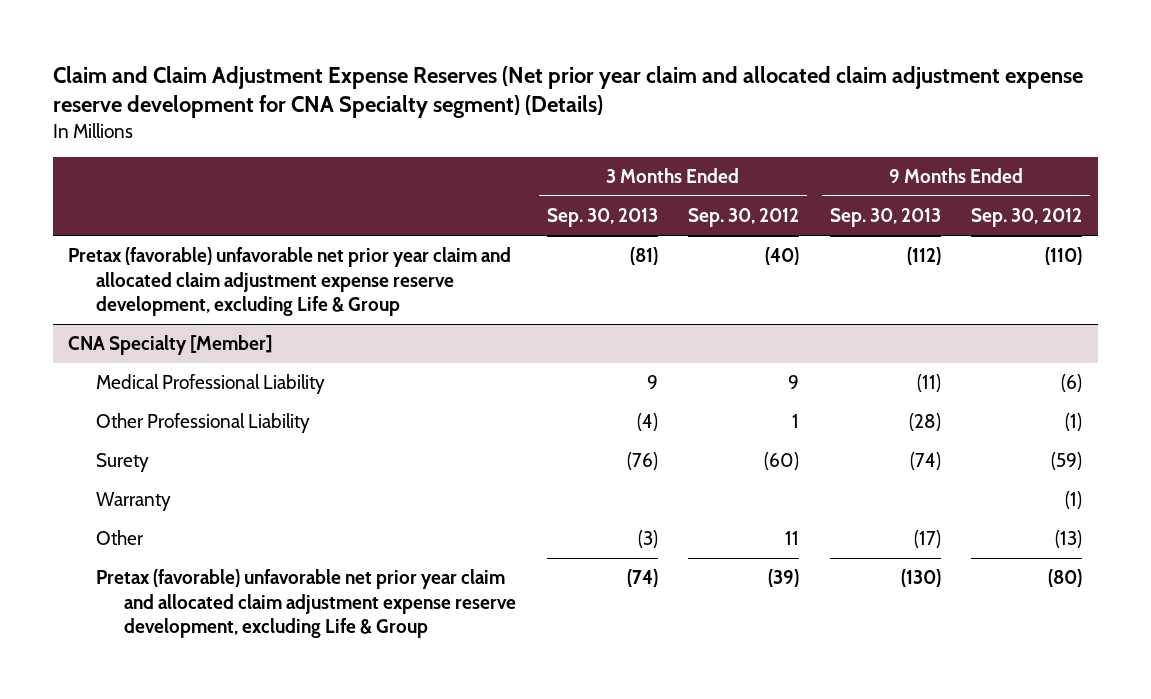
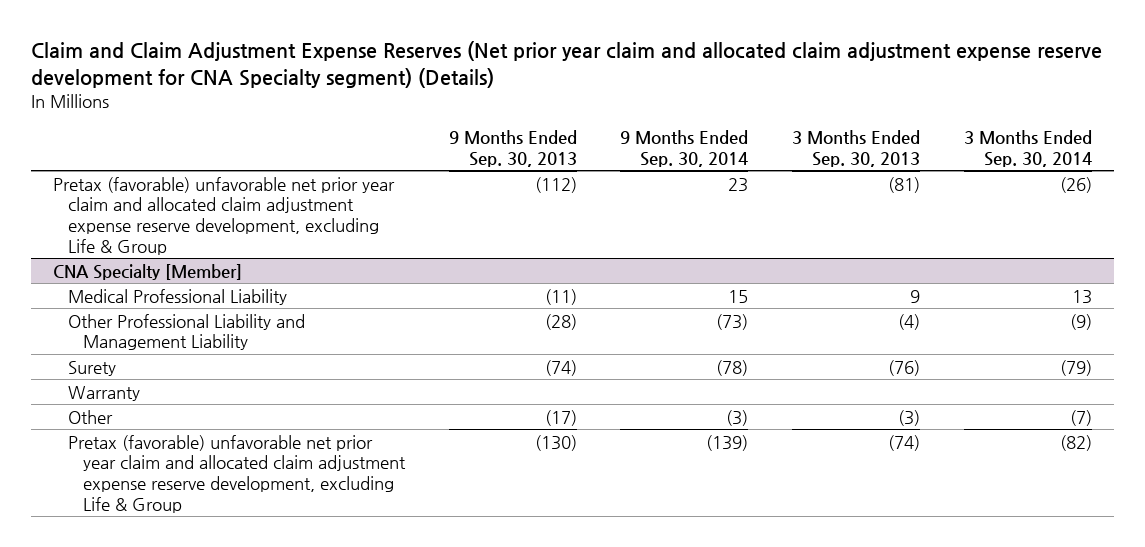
- | 3 Months Ended Sep. 30, 2013 | 3 Months Ended Sep. 30, 2012 | 9 Months Ended Sep. 30, 2013 | 9 Months Ended Sep. 30, 2012
+ | 9 Months Ended Sep. 30, 2013 | 9 Months Ended Sep. 30, 2014 | 3 Months Ended Sep. 30, 2013 | 3 Months Ended Sep. 30, 2014
@ CNA Specialty [Member]
- Other Professional Liability | (4) | 1 | (28) | (1)
+ Other Professional Liability and Management Liability | (28) | (73) | (4) | (9)

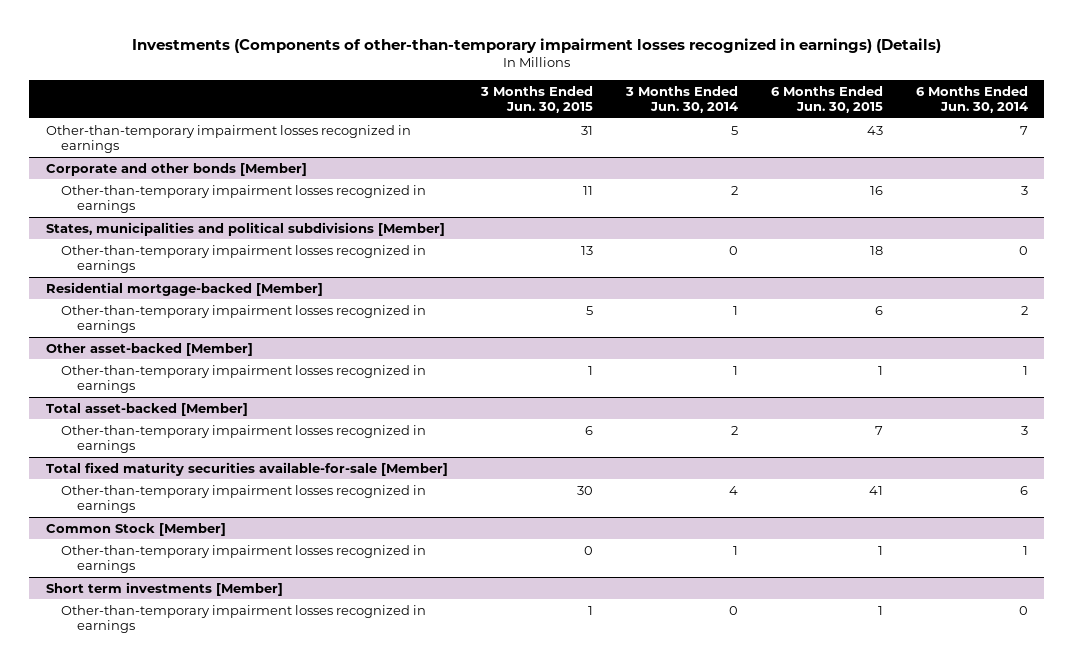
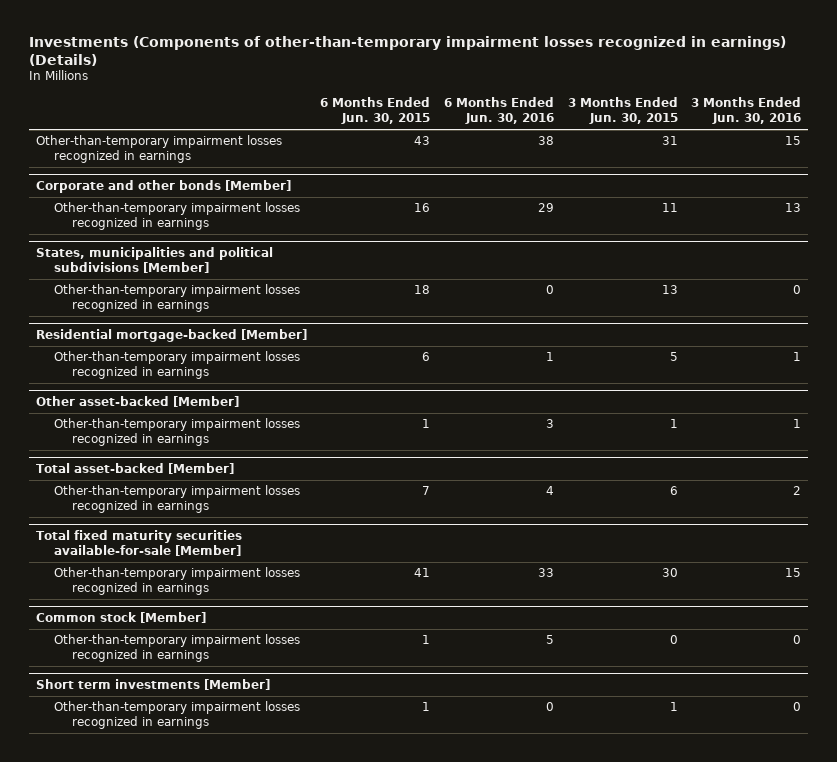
- | 3 Months Ended Jun. 30, 2015 | 3 Months Ended Jun. 30, 2014 | 6 Months Ended Jun. 30, 2015 | 6 Months Ended Jun. 30, 2014
+ | 6 Months Ended Jun. 30, 2015 | 6 Months Ended Jun. 30, 2016 | 3 Months Ended Jun. 30, 2015 | 3 Months Ended Jun. 30, 2016
- Common Stock [Member]
+ Common stock [Member]

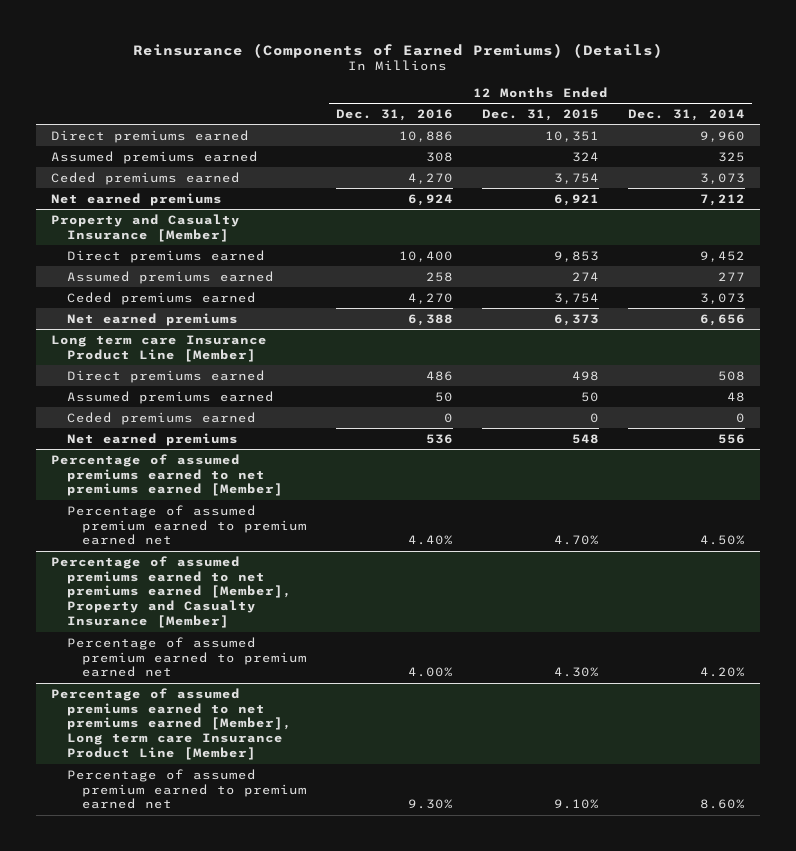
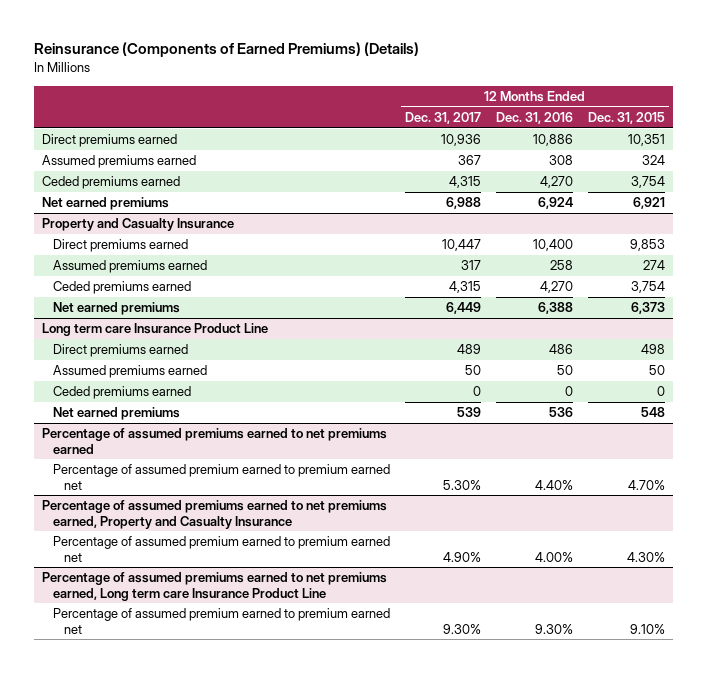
- | 12 Months Ended Dec. 31, 2016 | 12 Months Ended Dec. 31, 2015 | 12 Months Ended Dec. 31, 2014
+ | 12 Months Ended Dec. 31, 2017 | 12 Months Ended Dec. 31, 2016 | 12 Months Ended Dec. 31, 2015
- Property and Casualty Insurance [Member]
+ Property and Casualty Insurance
- Long term care Insurance Product Line [Member]
+ Long term care Insurance Product Line
- Percentage of assumed premiums earned to net premiums earned [Member]
+ Percentage of assumed premiums earned to net premiums earned
- Percentage of assumed premiums earned to net premiums earned [Member], Property and Casualty Insurance [Member]
+ Percentage of assumed premiums earned to net premiums earned, Property and Casualty Insurance
- Percentage of assumed premiums earned to net premiums earned [Member], Long term care Insurance Product Line [Member]
+ Percentage of assumed premiums earned to net premiums earned, Long term care Insurance Product Line

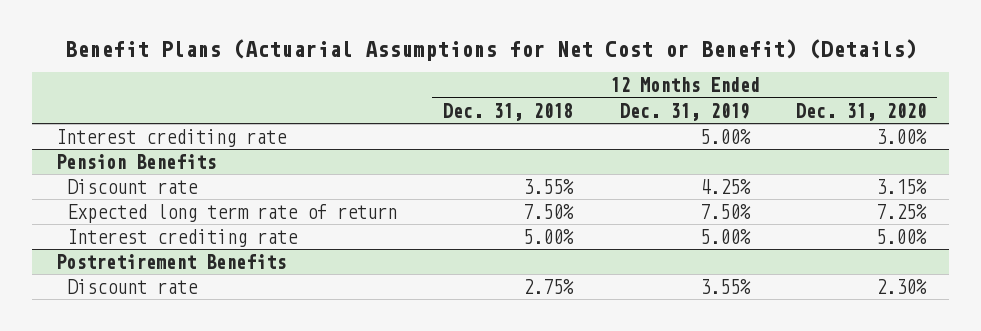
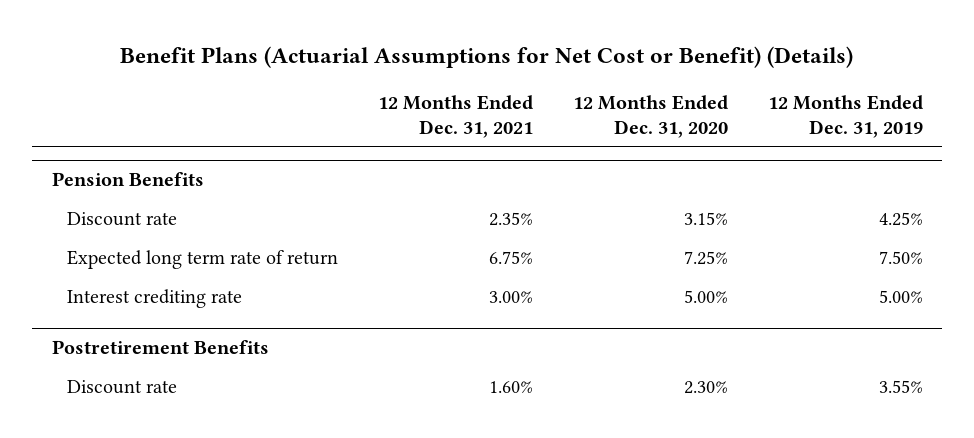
- | 12 Months Ended Dec. 31, 2018 | 12 Months Ended Dec. 31, 2019 | 12 Months Ended Dec. 31, 2020
+ | 12 Months Ended Dec. 31, 2021 | 12 Months Ended Dec. 31, 2020 | 12 Months Ended Dec. 31, 2019
- Interest crediting rate | | 5.00% | 3.00%

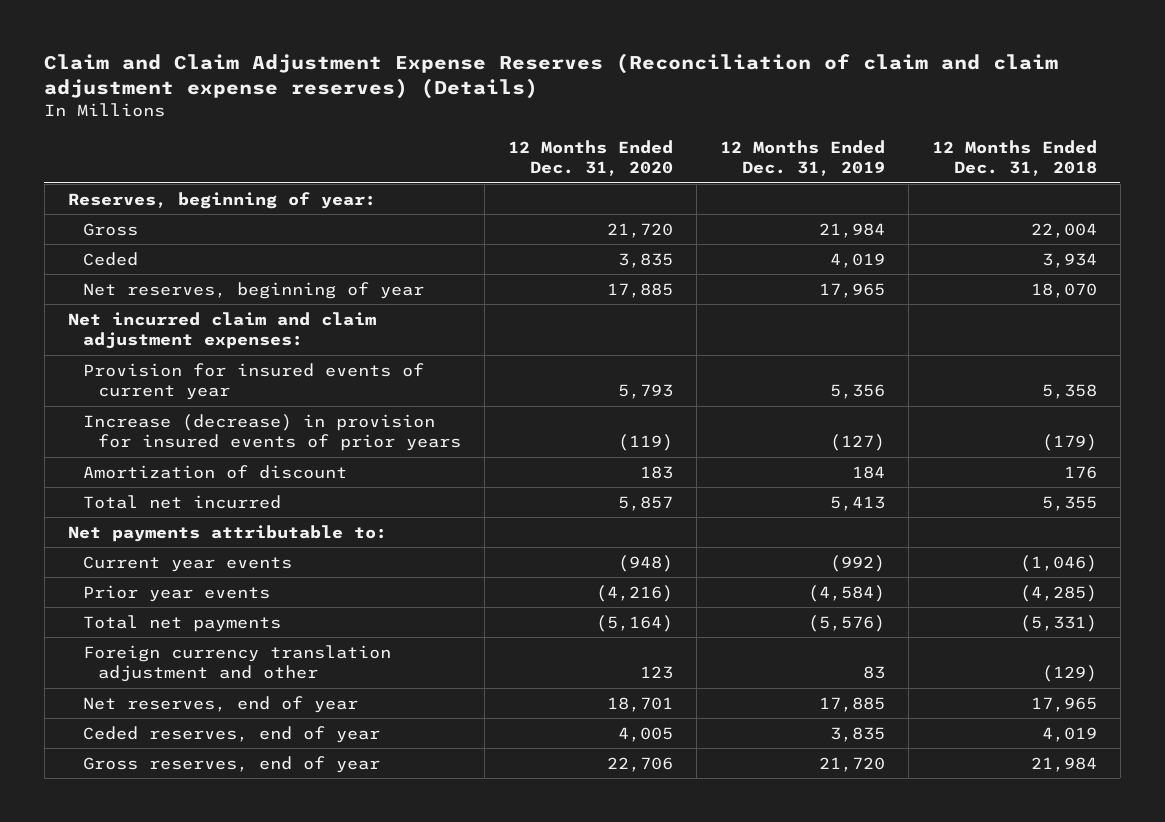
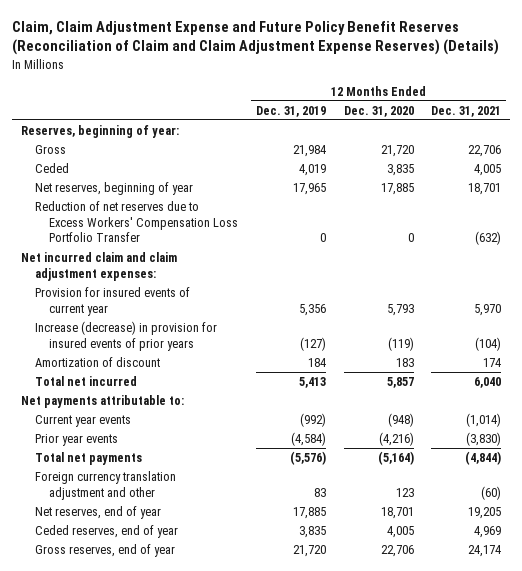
- Claim and Claim Adjustment Expense Reserves (Reconciliation of claim and claim adjustment expense reserves) (Details)
+ Claim, Claim Adjustment Expense and Future Policy Benefit Reserves (Reconciliation of Claim and Claim Adjustment Expense Reserves) (Details)
- | 12 Months Ended Dec. 31, 2020 | 12 Months Ended Dec. 31, 2019 | 12 Months Ended Dec. 31, 2018
+ | 12 Months Ended Dec. 31, 2019 | 12 Months Ended Dec. 31, 2020 | 12 Months Ended Dec. 31, 2021
+ Reduction of net reserves due to Excess Workers' Compensation Loss Portfolio Transfer | 0 | 0 | (632)

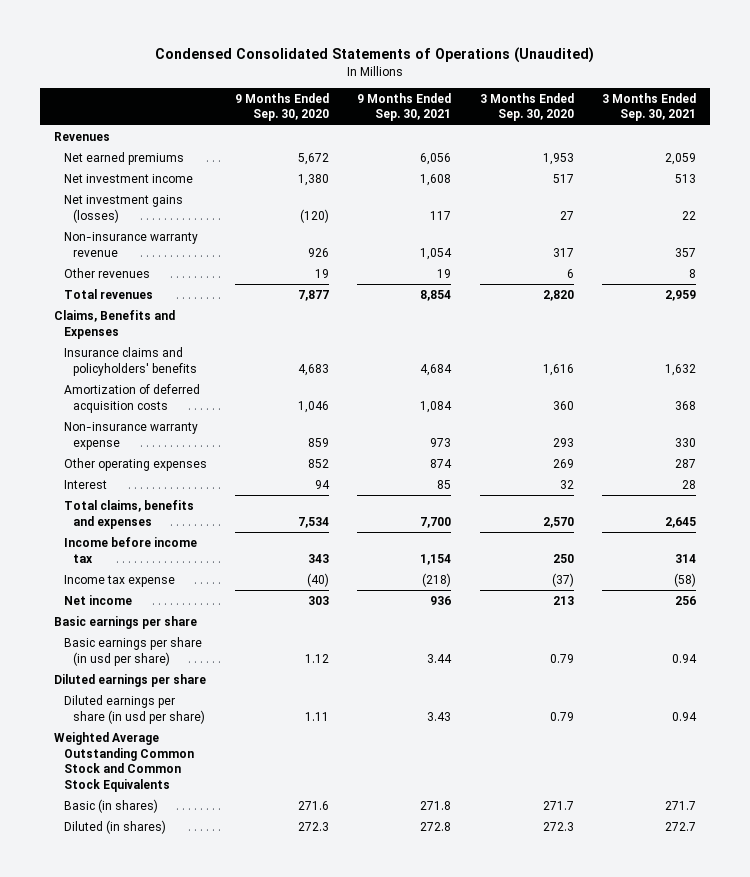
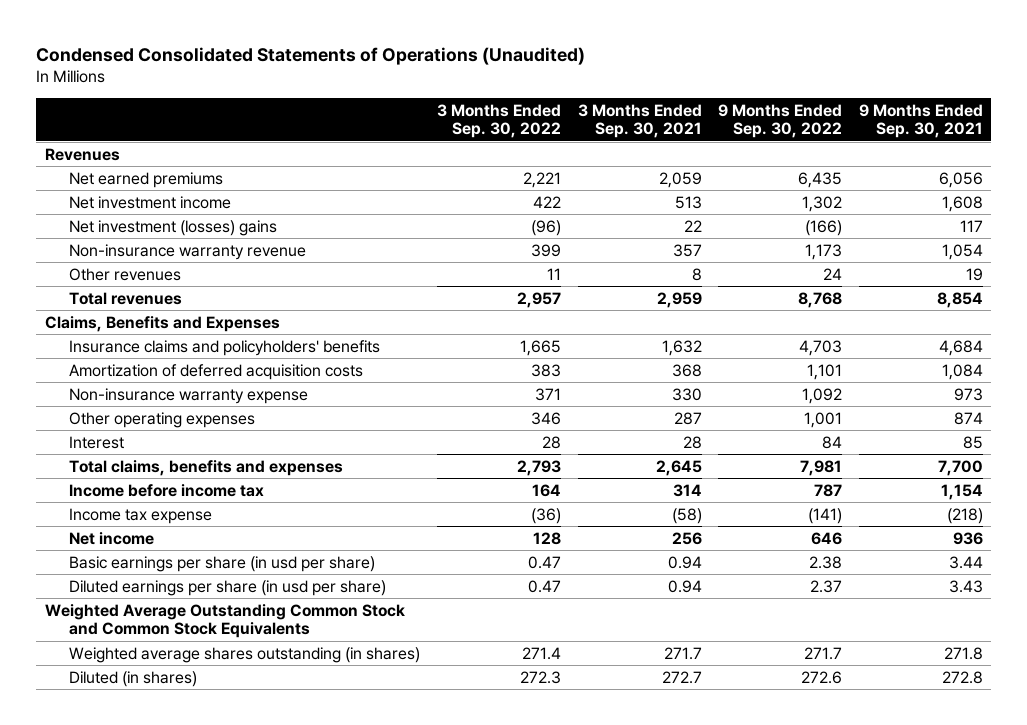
- | 9 Months Ended Sep. 30, 2020 | 9 Months Ended Sep. 30, 2021 | 3 Months Ended Sep. 30, 2020 | 3 Months Ended Sep. 30, 2021
+ | 3 Months Ended Sep. 30, 2022 | 3 Months Ended Sep. 30, 2021 | 9 Months Ended Sep. 30, 2022 | 9 Months Ended Sep. 30, 2021
- Net investment gains (losses) | (120) | 117 | 27 | 22
+ Net investment (losses) gains | (96) | 22 | (166) | 117
- Basic earnings per share
- Diluted earnings per share
- Basic (in shares) | 271.6 | 271.8 | 271.7 | 271.7
+ Weighted average shares outstanding (in shares) | 271.4 | 271.7 | 271.7 | 271.8

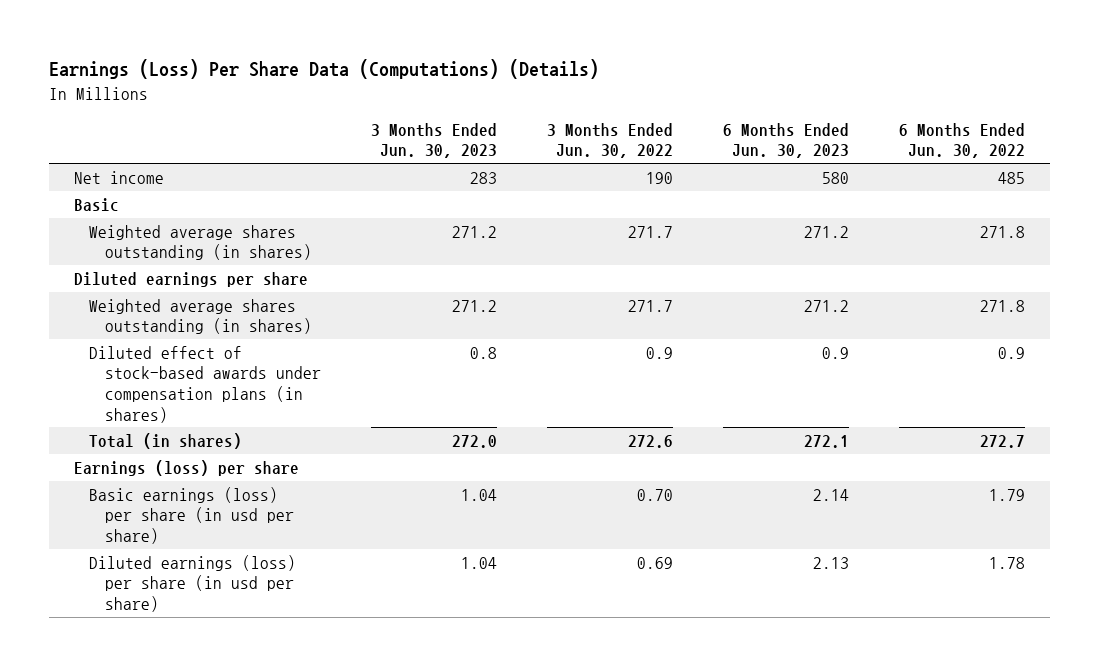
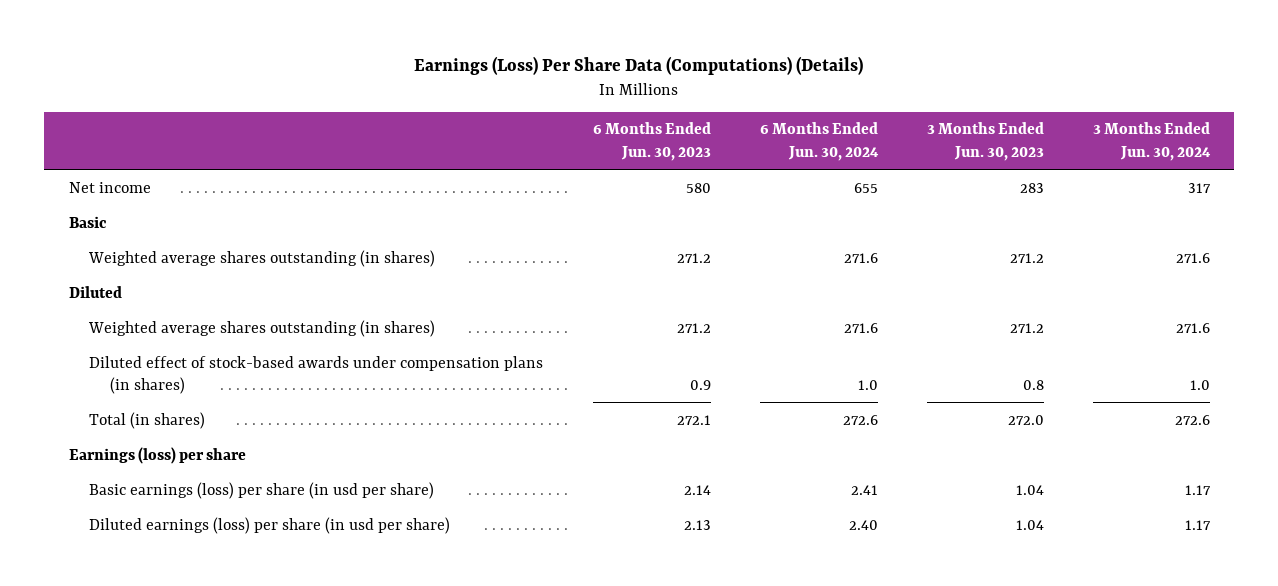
- | 3 Months Ended Jun. 30, 2023 | 3 Months Ended Jun. 30, 2022 | 6 Months Ended Jun. 30, 2023 | 6 Months Ended Jun. 30, 2022
+ | 6 Months Ended Jun. 30, 2023 | 6 Months Ended Jun. 30, 2024 | 3 Months Ended Jun. 30, 2023 | 3 Months Ended Jun. 30, 2024
- Diluted earnings per share
+ Diluted

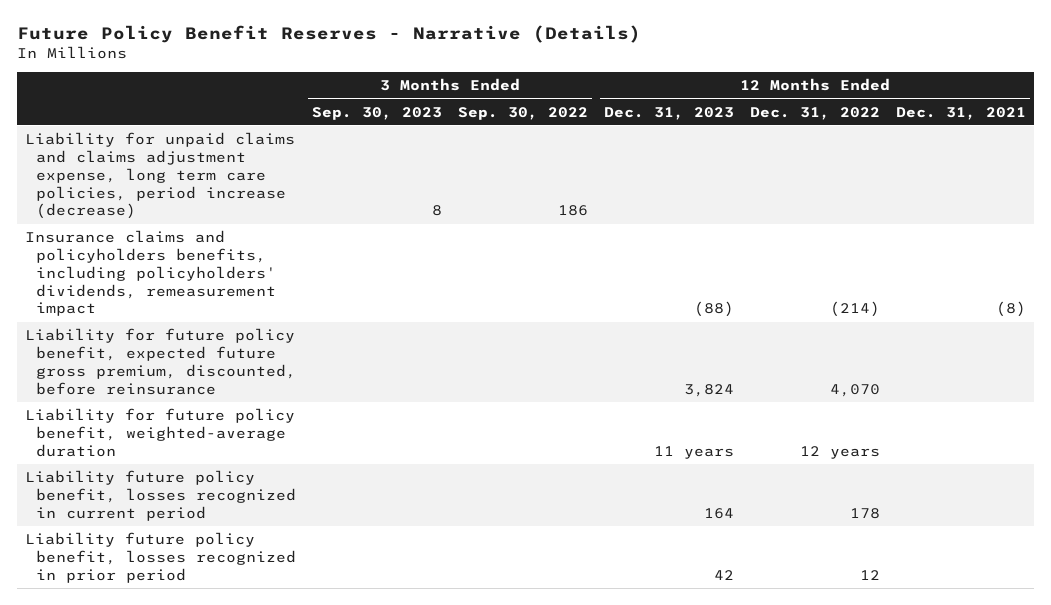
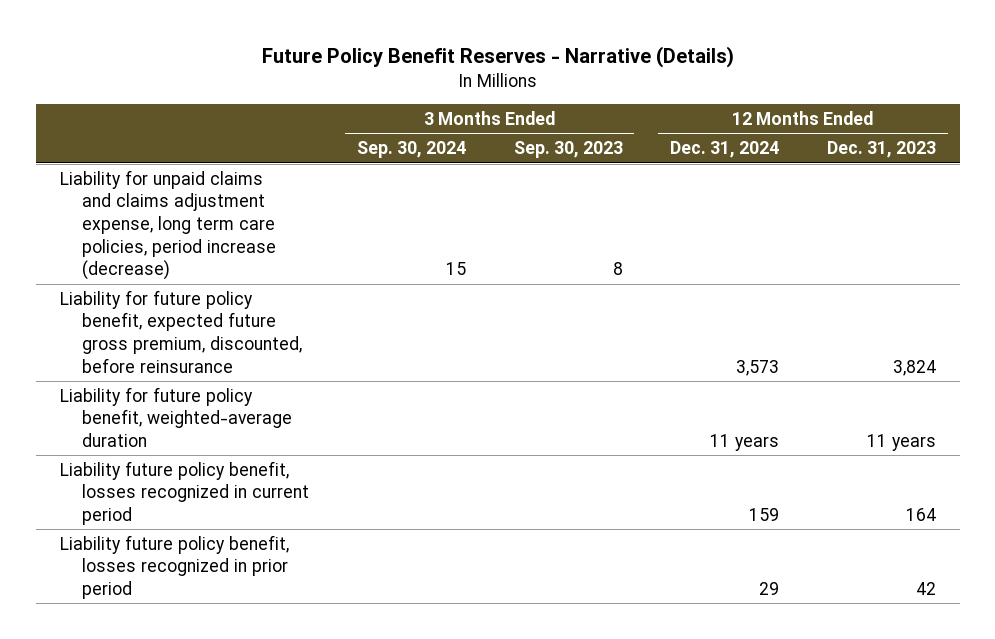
- | 3 Months Ended Sep. 30, 2023 | 3 Months Ended Sep. 30, 2022 | 12 Months Ended Dec. 31, 2023 | 12 Months Ended Dec. 31, 2022 | 12 Months Ended Dec. 31, 2021
+ | 3 Months Ended Sep. 30, 2024 | 3 Months Ended Sep. 30, 2023 | 12 Months Ended Dec. 31, 2024 | 12 Months Ended Dec. 31, 2023
- Insurance claims and policyholders benefits, including policyholders' dividends, remeasurement impact | | | (88) | (214) | (8)

